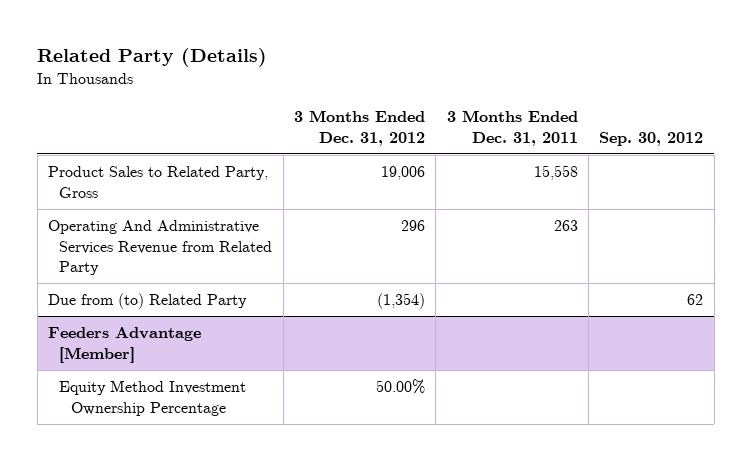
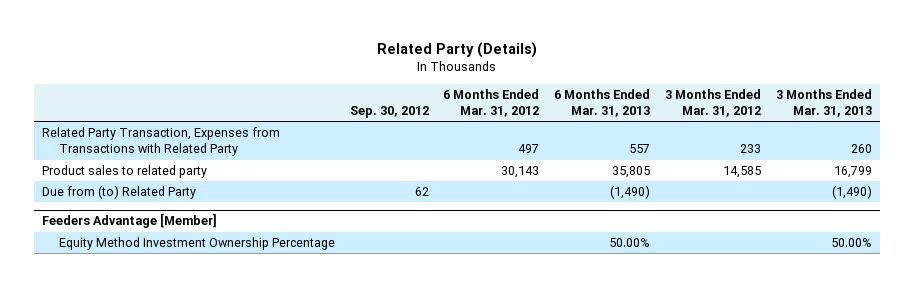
- | 3 Months Ended Dec. 31, 2012 | 3 Months Ended Dec. 31, 2011 | Sep. 30, 2012
+ | Sep. 30, 2012 | 6 Months Ended Mar. 31, 2012 | 6 Months Ended Mar. 31, 2013 | 3 Months Ended Mar. 31, 2012 | 3 Months Ended Mar. 31, 2013
- Product Sales to Related Party, Gross | 19,006 | 15,558 |
- Operating And Administrative Services Revenue from Related Party | 296 | 263 |
+ Related Party Transaction, Expenses from Transactions with Related Party | | 497 | 557 | 233 | 260
+ Product sales to related party | | 30,143 | 35,805 | 14,585 | 16,799

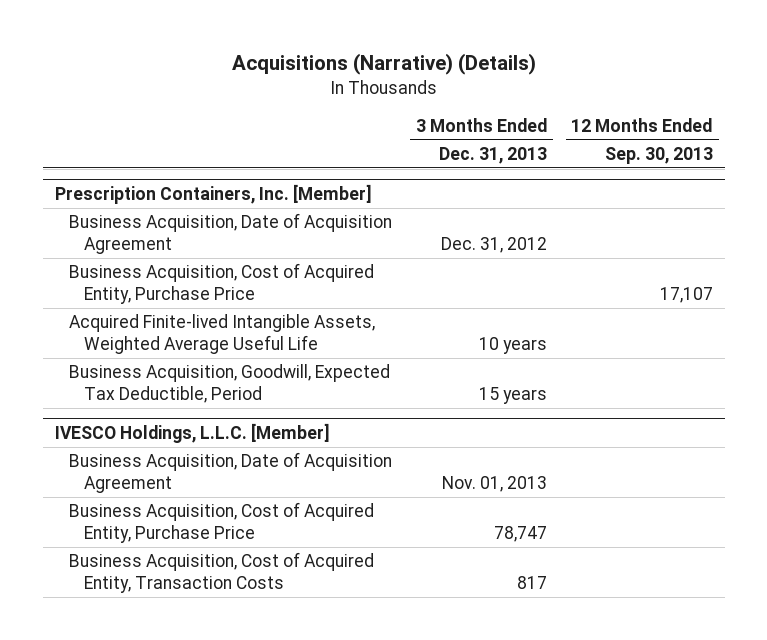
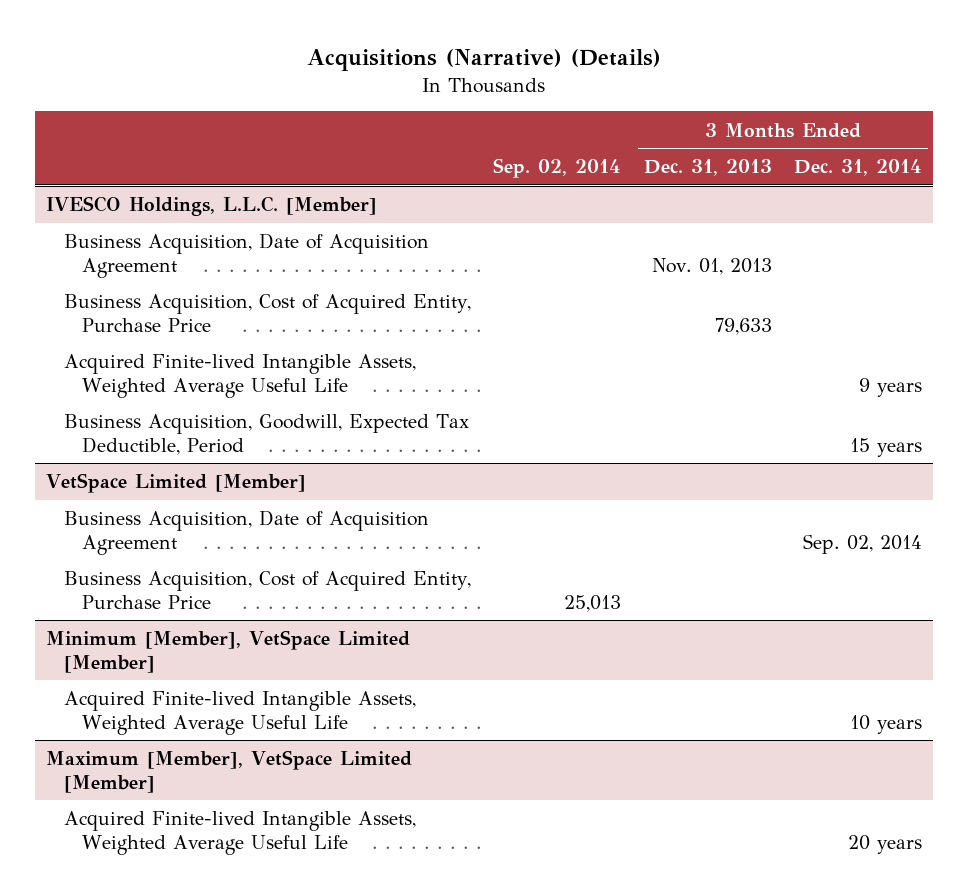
- | 3 Months Ended Dec. 31, 2013 | 12 Months Ended Sep. 30, 2013
+ | Sep. 02, 2014 | 3 Months Ended Dec. 31, 2013 | 3 Months Ended Dec. 31, 2014
- Prescription Containers, Inc. [Member]
- Business Acquisition, Date of Acquisition Agreement | Dec. 31, 2012 |
- Business Acquisition, Cost of Acquired Entity, Purchase Price | | 17,107
- Acquired Finite-lived Intangible Assets, Weighted Average Useful Life | 10 years |
- Business Acquisition, Goodwill, Expected Tax Deductible, Period | 15 years |
@ IVESCO Holdings, L.L.C. [Member]
- Business Acquisition, Cost of Acquired Entity, Purchase Price | 78,747 |
- Business Acquisition, Cost of Acquired Entity, Transaction Costs | 817 |
+ Business Acquisition, Cost of Acquired Entity, Purchase Price | | 79,633 |
+ Acquired Finite-lived Intangible Assets, Weighted Average Useful Life | | | 9 years
+ Business Acquisition, Goodwill, Expected Tax Deductible, Period | | | 15 years
+ VetSpace Limited [Member]
+ Business Acquisition, Date of Acquisition Agreement | | | Sep. 02, 2014
+ Business Acquisition, Cost of Acquired Entity, Purchase Price | 25,013 | |
+ Minimum [Member], VetSpace Limited [Member]
+ Acquired Finite-lived Intangible Assets, Weighted Average Useful Life | | | 10 years
+ Maximum [Member], VetSpace Limited [Member]
+ Acquired Finite-lived Intangible Assets, Weighted Average Useful Life | | | 20 years

